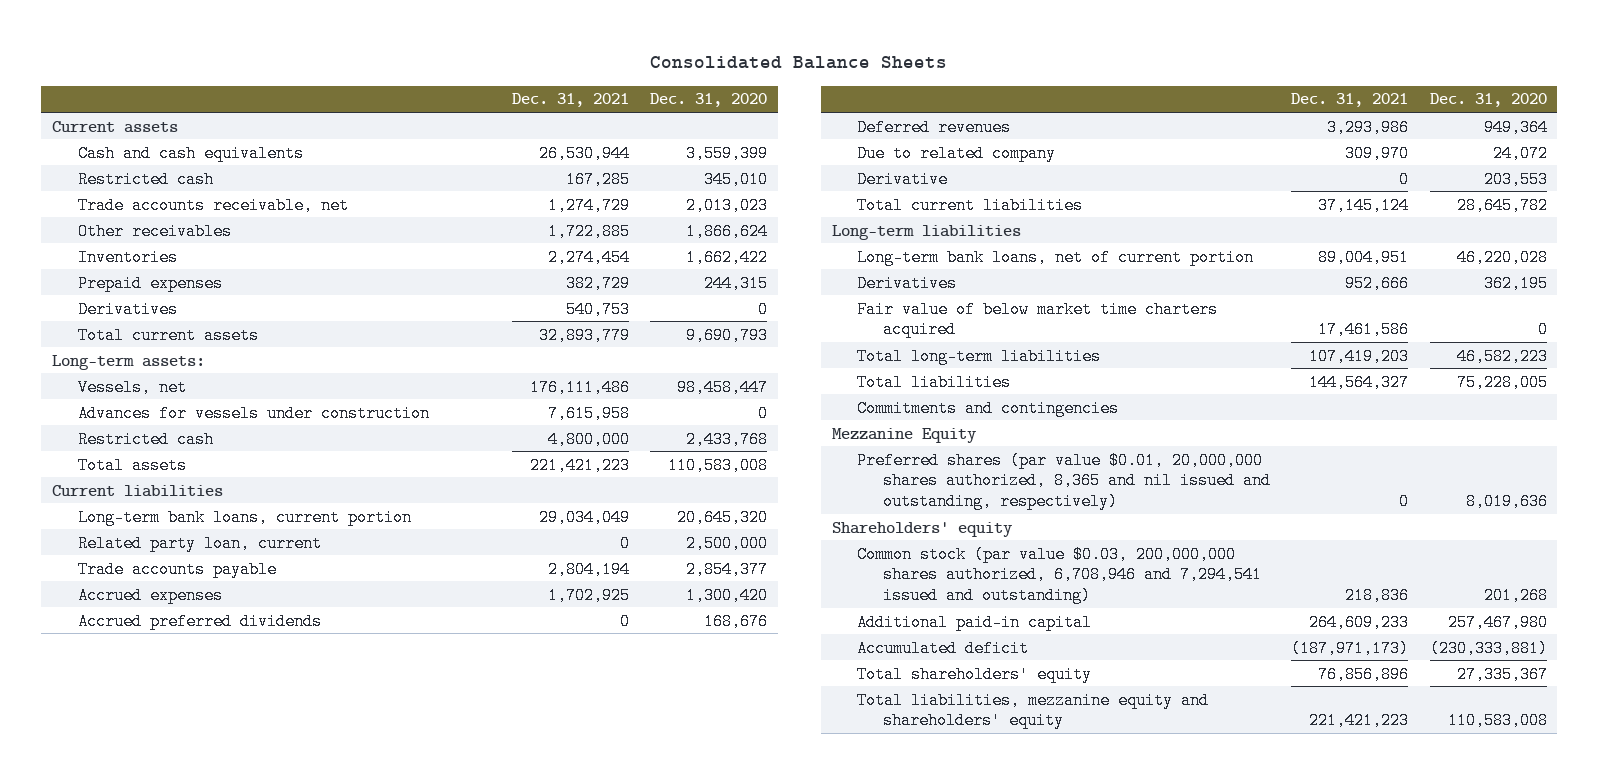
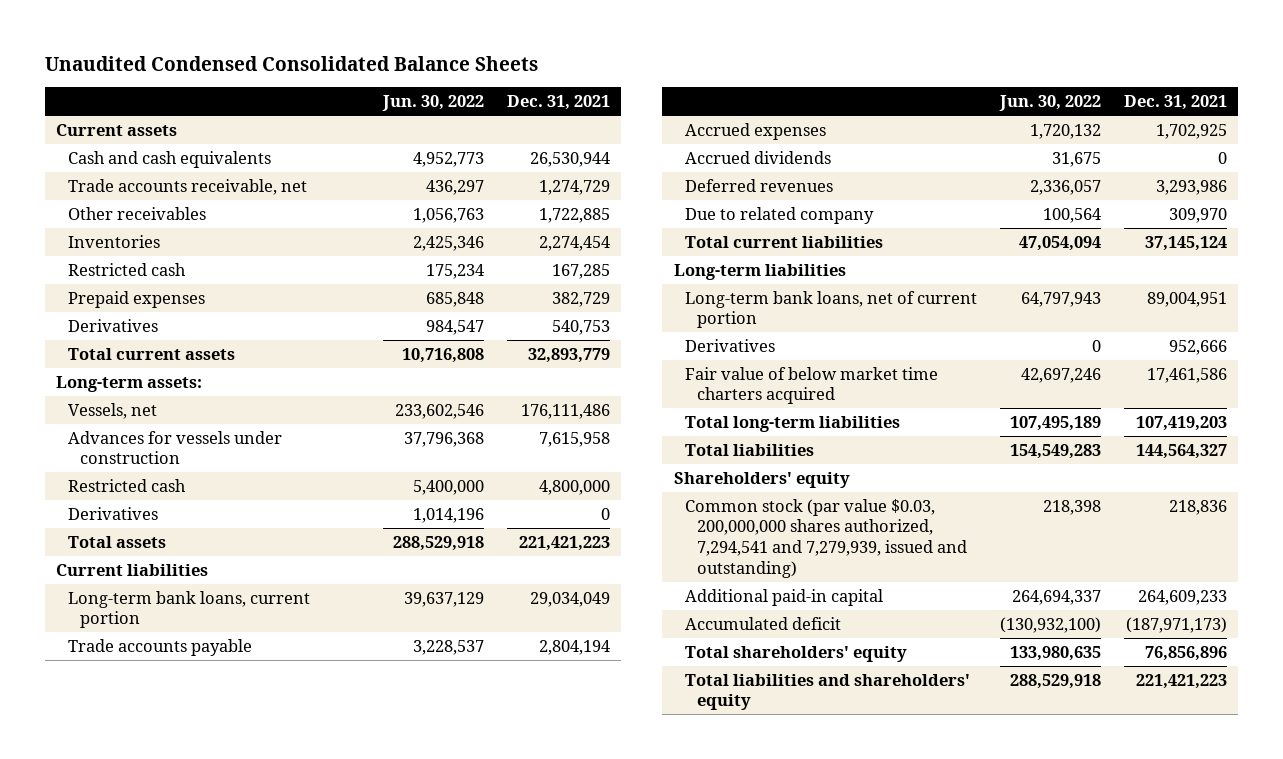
- Consolidated Balance Sheets
+ Unaudited Condensed Consolidated Balance Sheets
- | Dec. 31, 2021 | Dec. 31, 2020
+ | Jun. 30, 2022 | Dec. 31, 2021
moved down: Restricted cash | 175,234 | 167,285
+ Derivatives | 1,014,196 | 0
- Related party loan, current | 0 | 2,500,000
- Accrued preferred dividends | 0 | 168,676
+ Accrued dividends | 31,675 | 0
- Derivative | 0 | 203,553
- Commitments and contingencies
- Mezzanine Equity
- Preferred shares (par value $0.01, 20,000,000 shares authorized, 8,365 and nil issued and outstanding, respectively) | 0 | 8,019,636
- Common stock (par value $0.03, 200,000,000 shares authorized, 6,708,946 and 7,294,541 issued and outstanding) | 218,836 | 201,268
+ Common stock (par value $0.03, 200,000,000 shares authorized, 7,294,541 and 7,279,939, issued and outstanding) | 218,398 | 218,836
- Total liabilities, mezzanine equity and shareholders' equity | 221,421,223 | 110,583,008
+ Total liabilities and shareholders' equity | 288,529,918 | 221,421,223

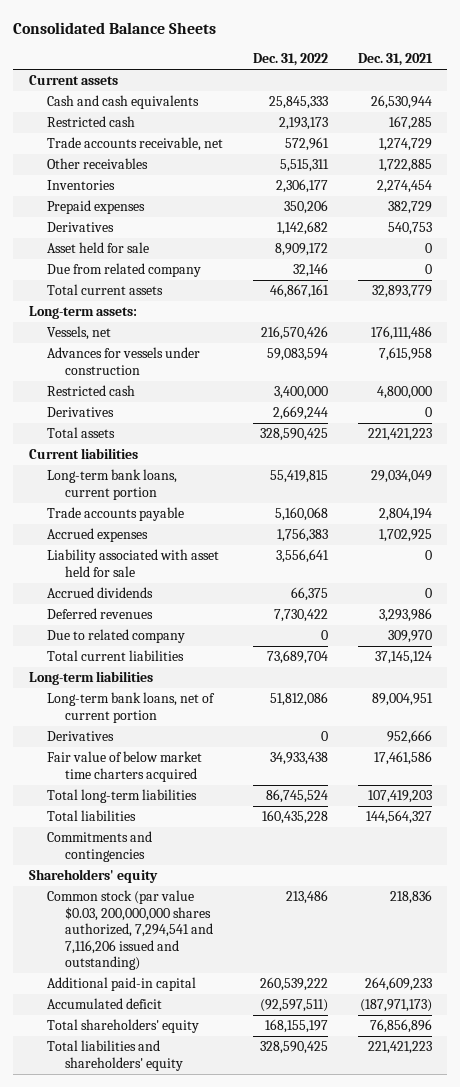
- Unaudited Condensed Consolidated Balance Sheets
+ Consolidated Balance Sheets
- | Jun. 30, 2022 | Dec. 31, 2021
+ | Dec. 31, 2022 | Dec. 31, 2021
moved up: Restricted cash | 2,193,173 | 167,285
+ Asset held for sale | 8,909,172 | 0
+ Due from related company | 32,146 | 0
+ Liability associated with asset held for sale | 3,556,641 | 0
+ Commitments and contingencies
- Common stock (par value $0.03, 200,000,000 shares authorized, 7,294,541 and 7,279,939, issued and outstanding) | 218,398 | 218,836
+ Common stock (par value $0.03, 200,000,000 shares authorized, 7,294,541 and 7,116,206 issued and outstanding) | 213,486 | 218,836

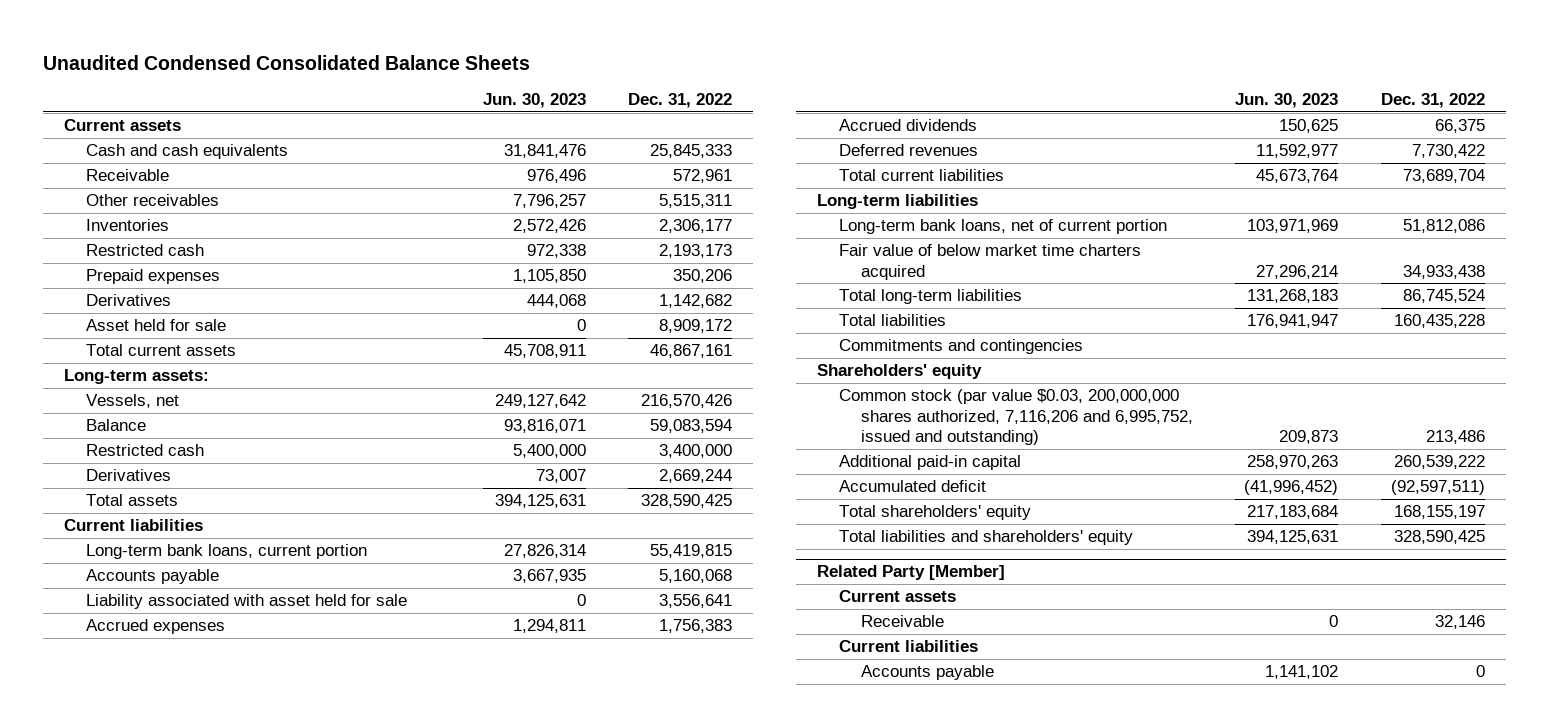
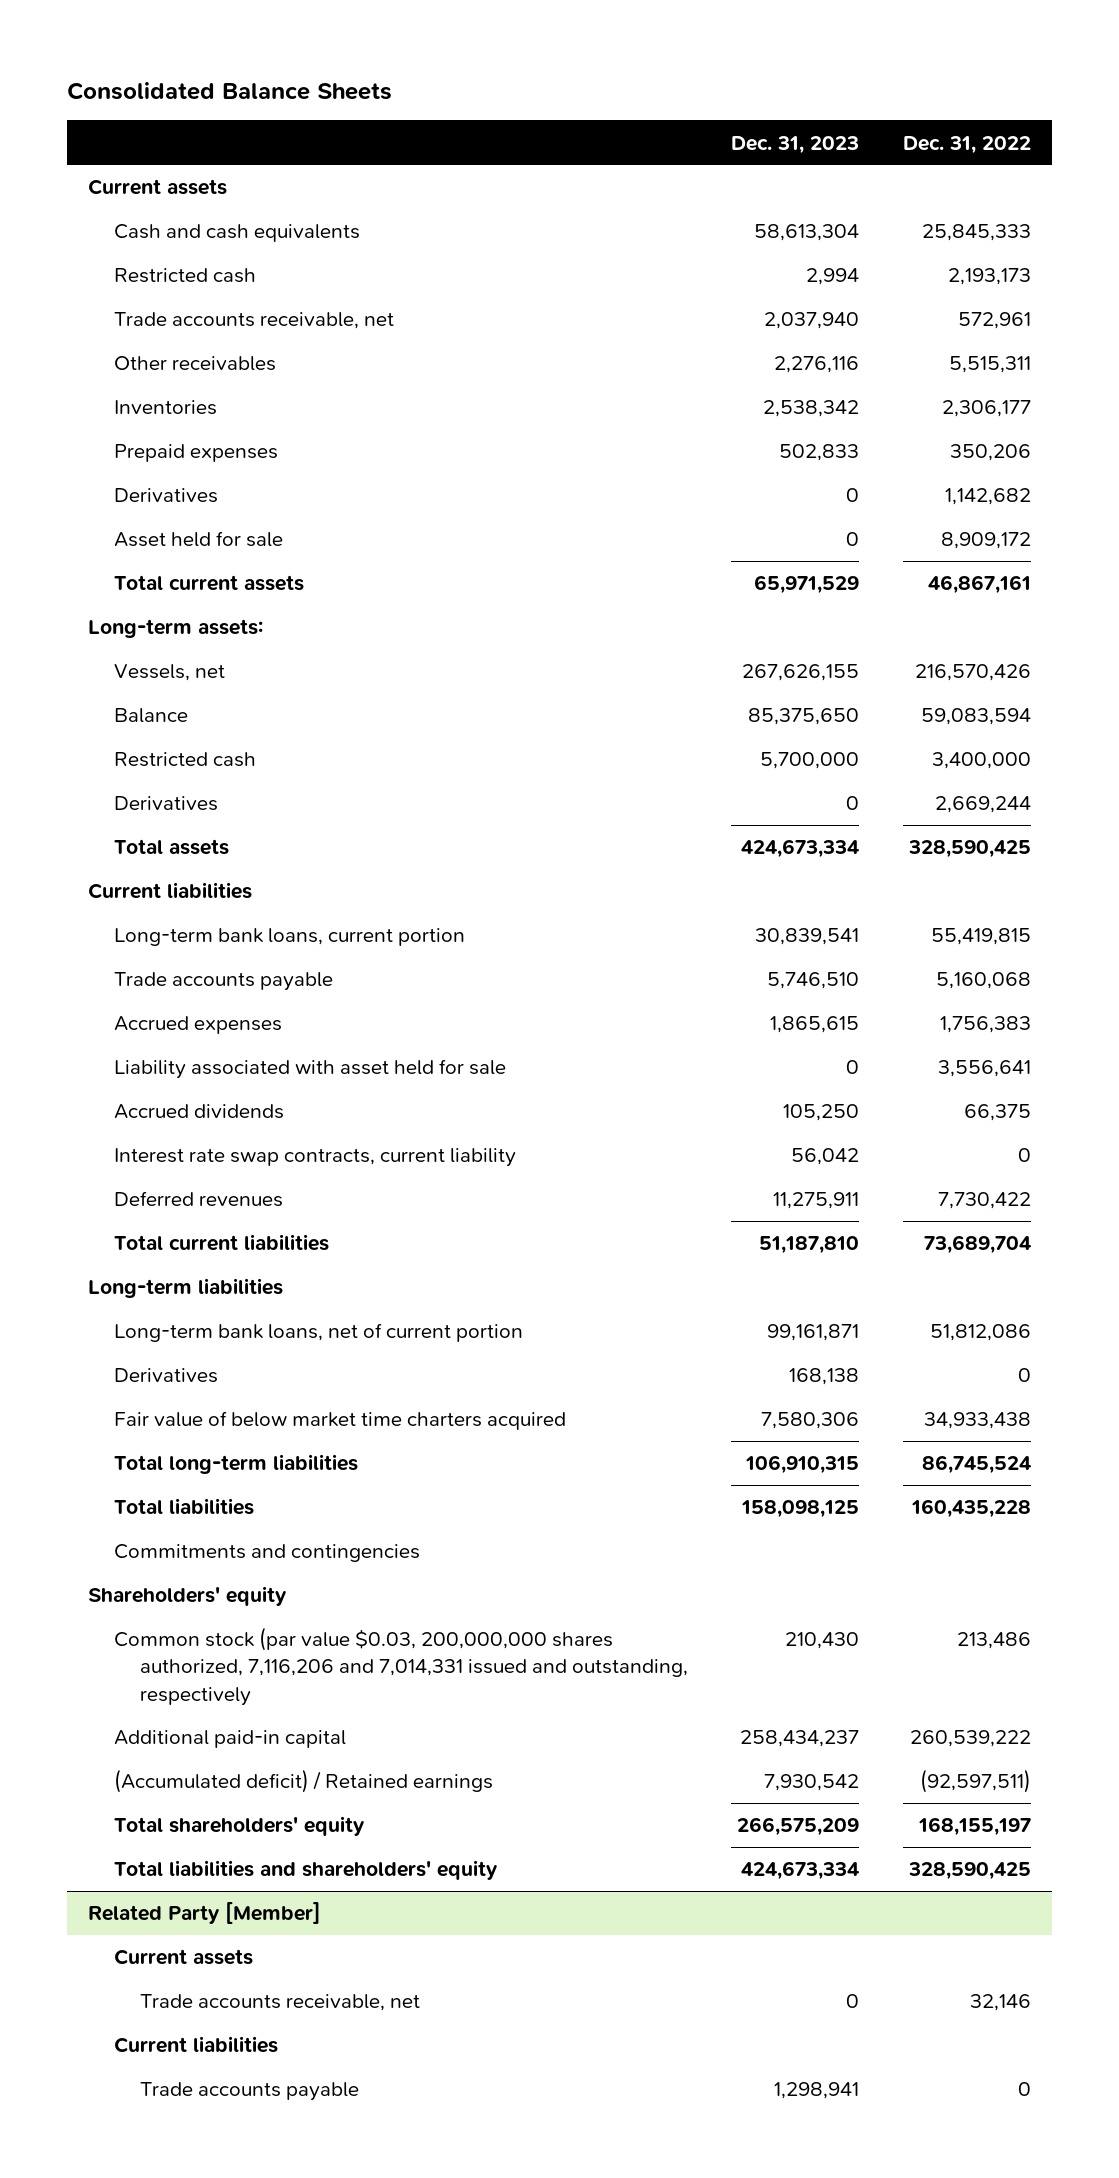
- Unaudited Condensed Consolidated Balance Sheets
+ Consolidated Balance Sheets
- | Jun. 30, 2023 | Dec. 31, 2022
+ | Dec. 31, 2023 | Dec. 31, 2022
- Receivable | 976,496 | 572,961
moved up: Restricted cash | 2,994 | 2,193,173
+ Trade accounts receivable, net | 2,037,940 | 572,961
- Accounts payable | 3,667,935 | 5,160,068
+ Trade accounts payable | 5,746,510 | 5,160,068
moved down: Liability associated with asset held for sale | 0 | 3,556,641
+ Interest rate swap contracts, current liability | 56,042 | 0
+ Derivatives | 168,138 | 0
- Common stock (par value $0.03, 200,000,000 shares authorized, 7,116,206 and 6,995,752, issued and outstanding) | 209,873 | 213,486
+ Common stock (par value $0.03, 200,000,000 shares authorized, 7,116,206 and 7,014,331 issued and outstanding, respectively | 210,430 | 213,486
- Accumulated deficit | (41,996,452) | (92,597,511)
+ (Accumulated deficit) / Retained earnings | 7,930,542 | (92,597,511)
@ Related Party [Member]
- Receivable | 0 | 32,146
+ Trade accounts receivable, net | 0 | 32,146
- Accounts payable | 1,141,102 | 0
+ Trade accounts payable | 1,298,941 | 0

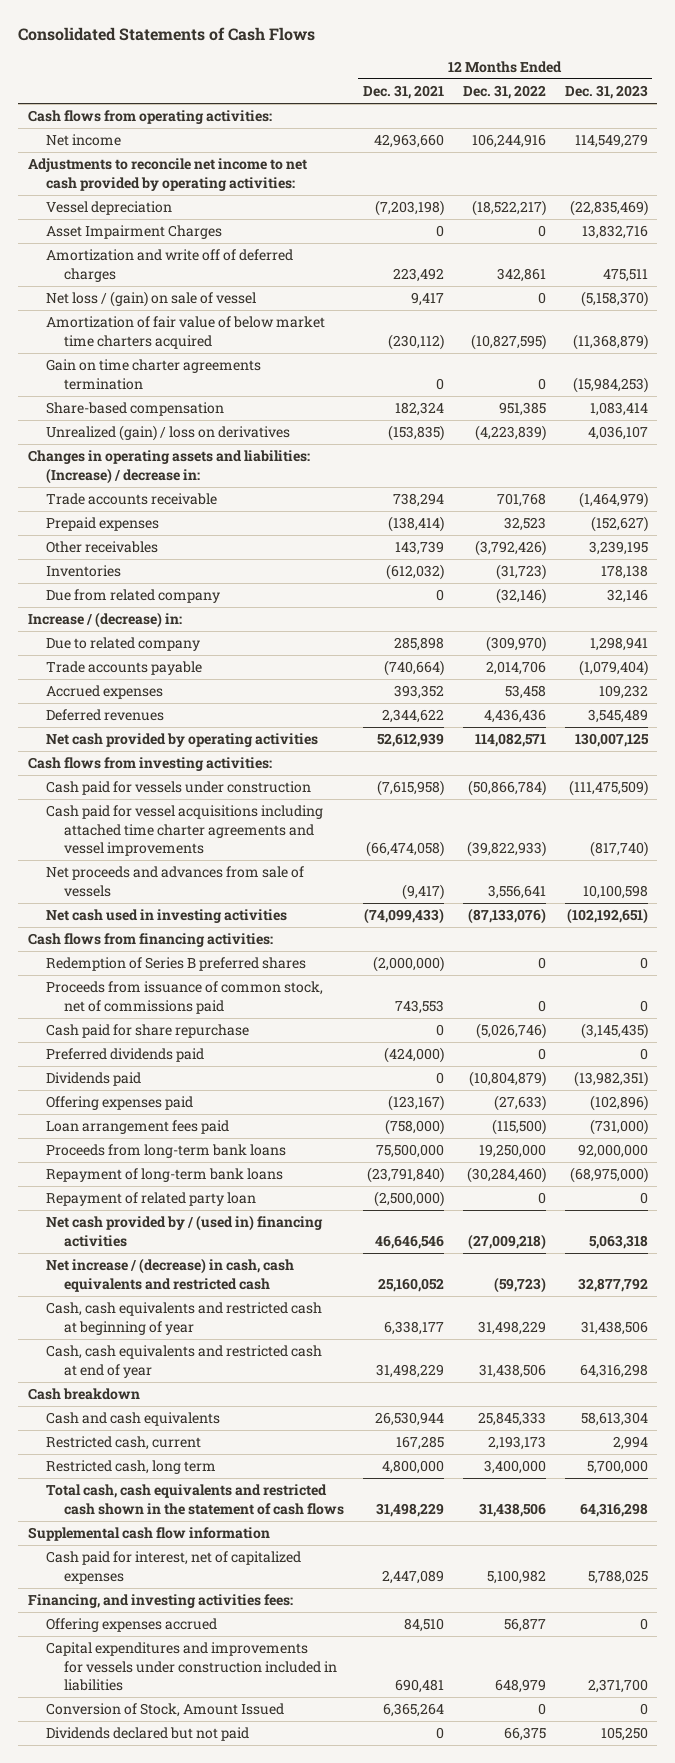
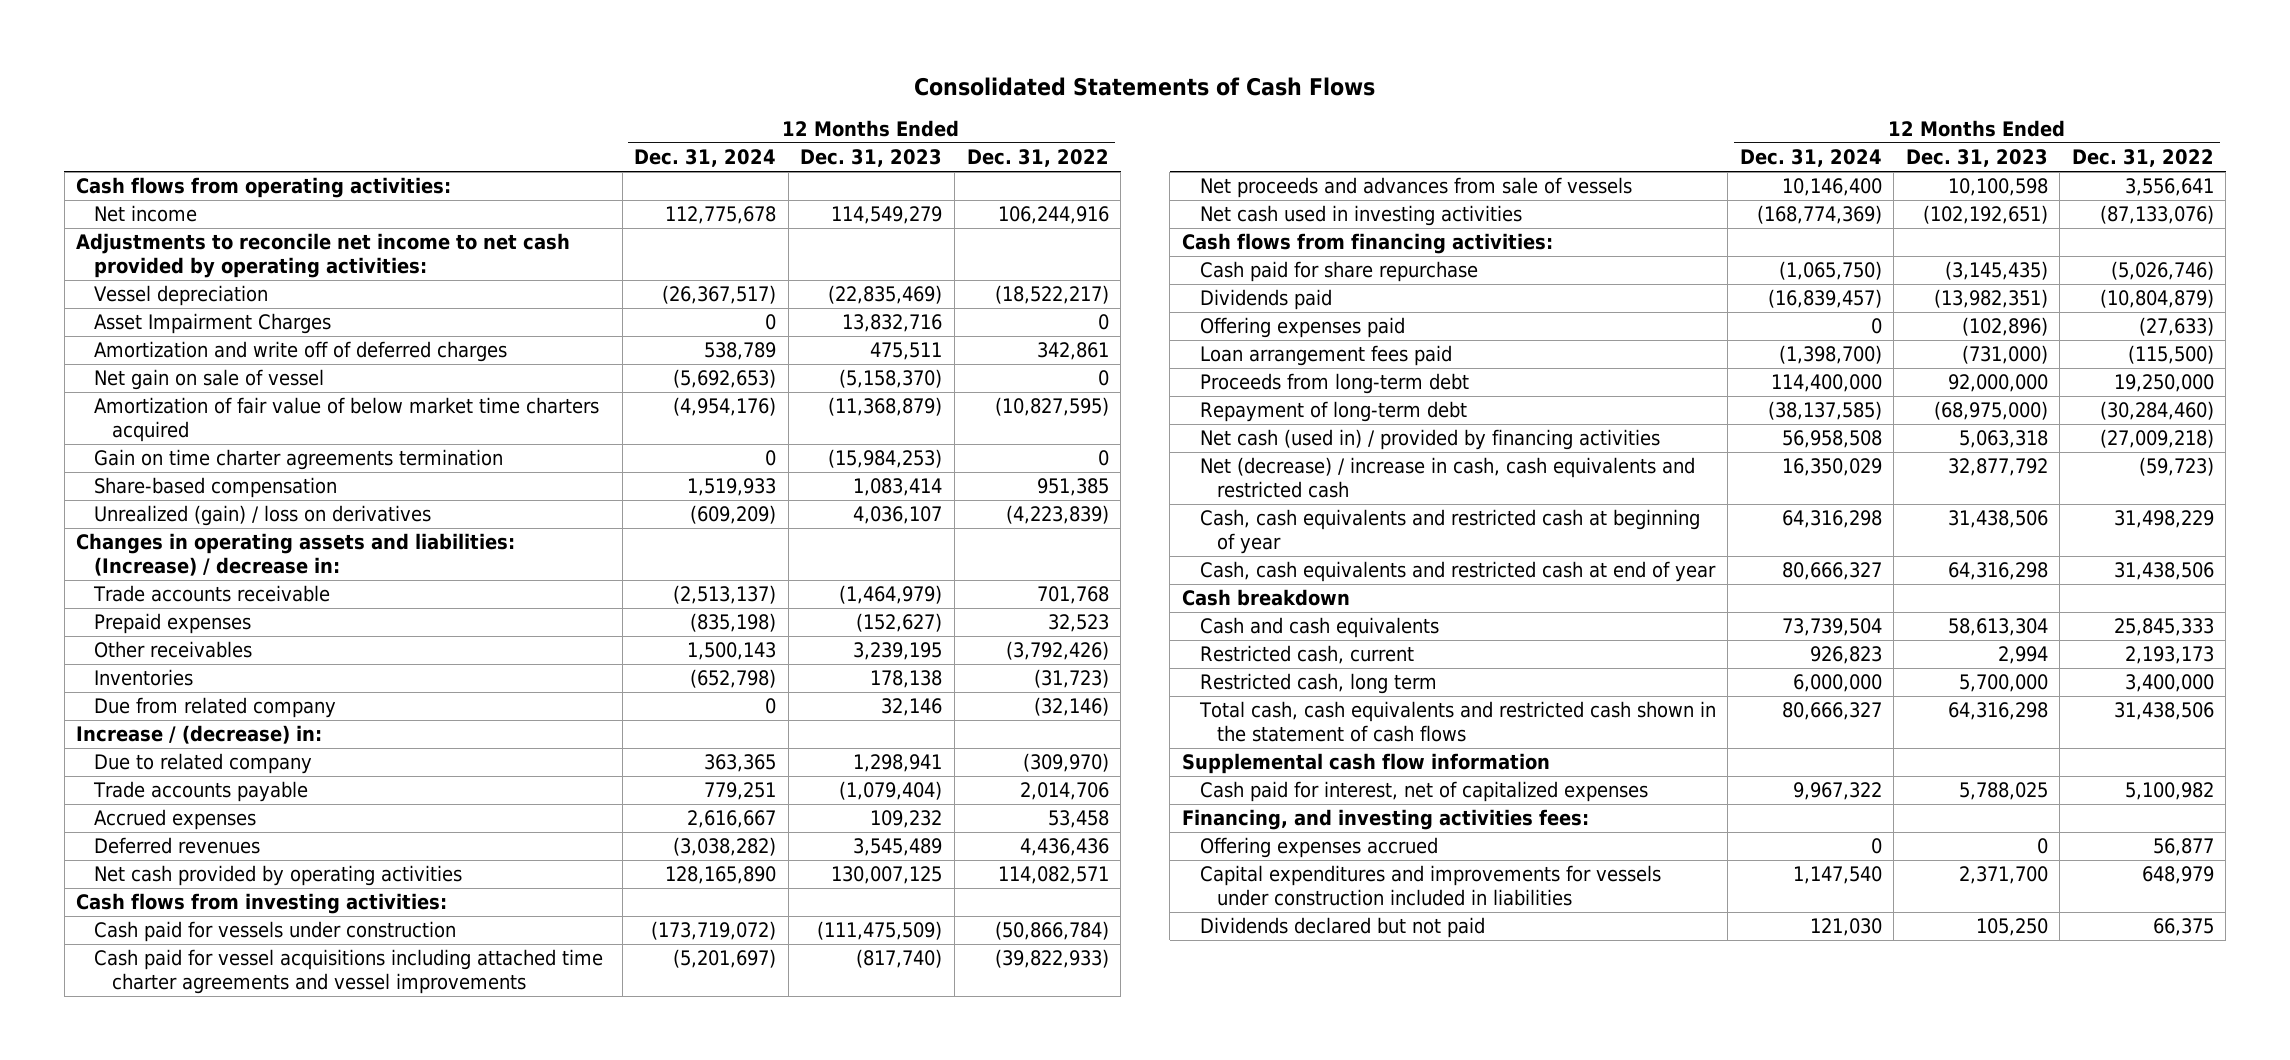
- | 12 Months Ended Dec. 31, 2021 | 12 Months Ended Dec. 31, 2022 | 12 Months Ended Dec. 31, 2023
+ | 12 Months Ended Dec. 31, 2024 | 12 Months Ended Dec. 31, 2023 | 12 Months Ended Dec. 31, 2022
- Net loss / (gain) on sale of vessel | 9,417 | 0 | (5,158,370)
+ Net gain on sale of vessel | (5,692,653) | (5,158,370) | 0
- Redemption of Series B preferred shares | (2,000,000) | 0 | 0
- Proceeds from issuance of common stock, net of commissions paid | 743,553 | 0 | 0
- Preferred dividends paid | (424,000) | 0 | 0
- Proceeds from long-term bank loans | 75,500,000 | 19,250,000 | 92,000,000
- Repayment of long-term bank loans | (23,791,840) | (30,284,460) | (68,975,000)
- Repayment of related party loan | (2,500,000) | 0 | 0
- Net cash provided by / (used in) financing activities | 46,646,546 | (27,009,218) | 5,063,318
- Net increase / (decrease) in cash, cash equivalents and restricted cash | 25,160,052 | (59,723) | 32,877,792
+ Proceeds from long-term debt | 114,400,000 | 92,000,000 | 19,250,000
+ Repayment of long-term debt | (38,137,585) | (68,975,000) | (30,284,460)
+ Net cash (used in) / provided by financing activities | 56,958,508 | 5,063,318 | (27,009,218)
+ Net (decrease) / increase in cash, cash equivalents and restricted cash | 16,350,029 | 32,877,792 | (59,723)
- Conversion of Stock, Amount Issued | 6,365,264 | 0 | 0

